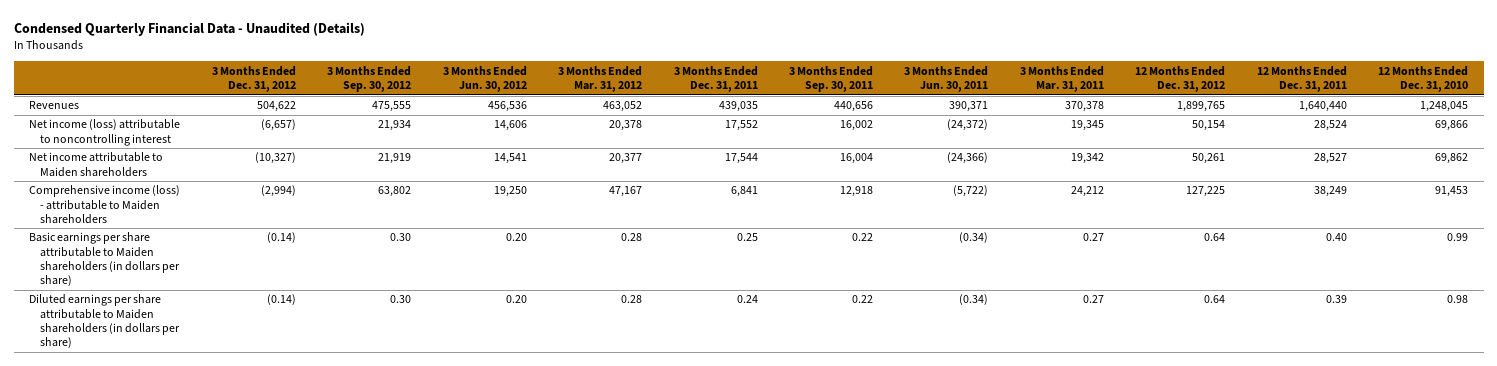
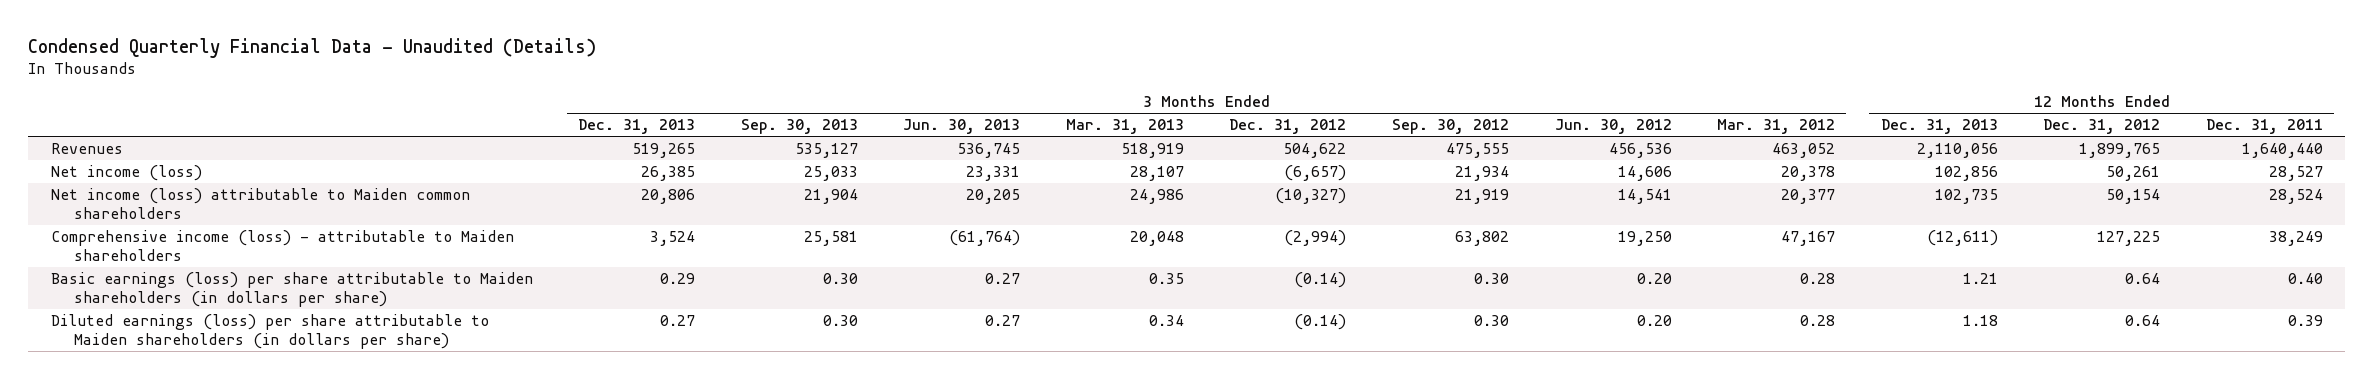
- | 3 Months Ended Dec. 31, 2012 | 3 Months Ended Sep. 30, 2012 | 3 Months Ended Jun. 30, 2012 | 3 Months Ended Mar. 31, 2012 | 3 Months Ended Dec. 31, 2011 | 3 Months Ended Sep. 30, 2011 | 3 Months Ended Jun. 30, 2011 | 3 Months Ended Mar. 31, 2011 | 12 Months Ended Dec. 31, 2012 | 12 Months Ended Dec. 31, 2011 | 12 Months Ended Dec. 31, 2010
+ | 3 Months Ended Dec. 31, 2013 | 3 Months Ended Sep. 30, 2013 | 3 Months Ended Jun. 30, 2013 | 3 Months Ended Mar. 31, 2013 | 3 Months Ended Dec. 31, 2012 | 3 Months Ended Sep. 30, 2012 | 3 Months Ended Jun. 30, 2012 | 3 Months Ended Mar. 31, 2012 | 12 Months Ended Dec. 31, 2013 | 12 Months Ended Dec. 31, 2012 | 12 Months Ended Dec. 31, 2011
- Net income (loss) attributable to noncontrolling interest | (6,657) | 21,934 | 14,606 | 20,378 | 17,552 | 16,002 | (24,372) | 19,345 | 50,154 | 28,524 | 69,866
- Net income attributable to Maiden shareholders | (10,327) | 21,919 | 14,541 | 20,377 | 17,544 | 16,004 | (24,366) | 19,342 | 50,261 | 28,527 | 69,862
+ Net income (loss) | 26,385 | 25,033 | 23,331 | 28,107 | (6,657) | 21,934 | 14,606 | 20,378 | 102,856 | 50,261 | 28,527
+ Net income (loss) attributable to Maiden common shareholders | 20,806 | 21,904 | 20,205 | 24,986 | (10,327) | 21,919 | 14,541 | 20,377 | 102,735 | 50,154 | 28,524
- Basic earnings per share attributable to Maiden shareholders (in dollars per share) | (0.14) | 0.30 | 0.20 | 0.28 | 0.25 | 0.22 | (0.34) | 0.27 | 0.64 | 0.40 | 0.99
- Diluted earnings per share attributable to Maiden shareholders (in dollars per share) | (0.14) | 0.30 | 0.20 | 0.28 | 0.24 | 0.22 | (0.34) | 0.27 | 0.64 | 0.39 | 0.98
+ Basic earnings (loss) per share attributable to Maiden shareholders (in dollars per share) | 0.29 | 0.30 | 0.27 | 0.35 | (0.14) | 0.30 | 0.20 | 0.28 | 1.21 | 0.64 | 0.40
+ Diluted earnings (loss) per share attributable to Maiden shareholders (in dollars per share) | 0.27 | 0.30 | 0.27 | 0.34 | (0.14) | 0.30 | 0.20 | 0.28 | 1.18 | 0.64 | 0.39

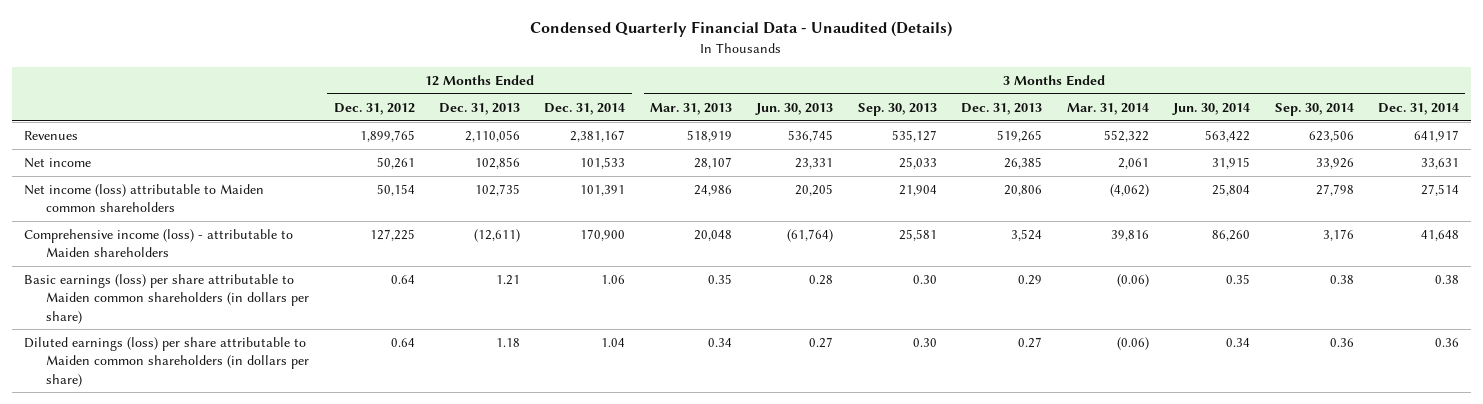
- | 3 Months Ended Dec. 31, 2013 | 3 Months Ended Sep. 30, 2013 | 3 Months Ended Jun. 30, 2013 | 3 Months Ended Mar. 31, 2013 | 3 Months Ended Dec. 31, 2012 | 3 Months Ended Sep. 30, 2012 | 3 Months Ended Jun. 30, 2012 | 3 Months Ended Mar. 31, 2012 | 12 Months Ended Dec. 31, 2013 | 12 Months Ended Dec. 31, 2012 | 12 Months Ended Dec. 31, 2011
+ | 12 Months Ended Dec. 31, 2012 | 12 Months Ended Dec. 31, 2013 | 12 Months Ended Dec. 31, 2014 | 3 Months Ended Mar. 31, 2013 | 3 Months Ended Jun. 30, 2013 | 3 Months Ended Sep. 30, 2013 | 3 Months Ended Dec. 31, 2013 | 3 Months Ended Mar. 31, 2014 | 3 Months Ended Jun. 30, 2014 | 3 Months Ended Sep. 30, 2014 | 3 Months Ended Dec. 31, 2014
- Net income (loss) | 26,385 | 25,033 | 23,331 | 28,107 | (6,657) | 21,934 | 14,606 | 20,378 | 102,856 | 50,261 | 28,527
+ Net income | 50,261 | 102,856 | 101,533 | 28,107 | 23,331 | 25,033 | 26,385 | 2,061 | 31,915 | 33,926 | 33,631
- Basic earnings (loss) per share attributable to Maiden shareholders (in dollars per share) | 0.29 | 0.30 | 0.27 | 0.35 | (0.14) | 0.30 | 0.20 | 0.28 | 1.21 | 0.64 | 0.40
- Diluted earnings (loss) per share attributable to Maiden shareholders (in dollars per share) | 0.27 | 0.30 | 0.27 | 0.34 | (0.14) | 0.30 | 0.20 | 0.28 | 1.18 | 0.64 | 0.39
+ Basic earnings (loss) per share attributable to Maiden common shareholders (in dollars per share) | 0.64 | 1.21 | 1.06 | 0.35 | 0.28 | 0.30 | 0.29 | (0.06) | 0.35 | 0.38 | 0.38
+ Diluted earnings (loss) per share attributable to Maiden common shareholders (in dollars per share) | 0.64 | 1.18 | 1.04 | 0.34 | 0.27 | 0.30 | 0.27 | (0.06) | 0.34 | 0.36 | 0.36

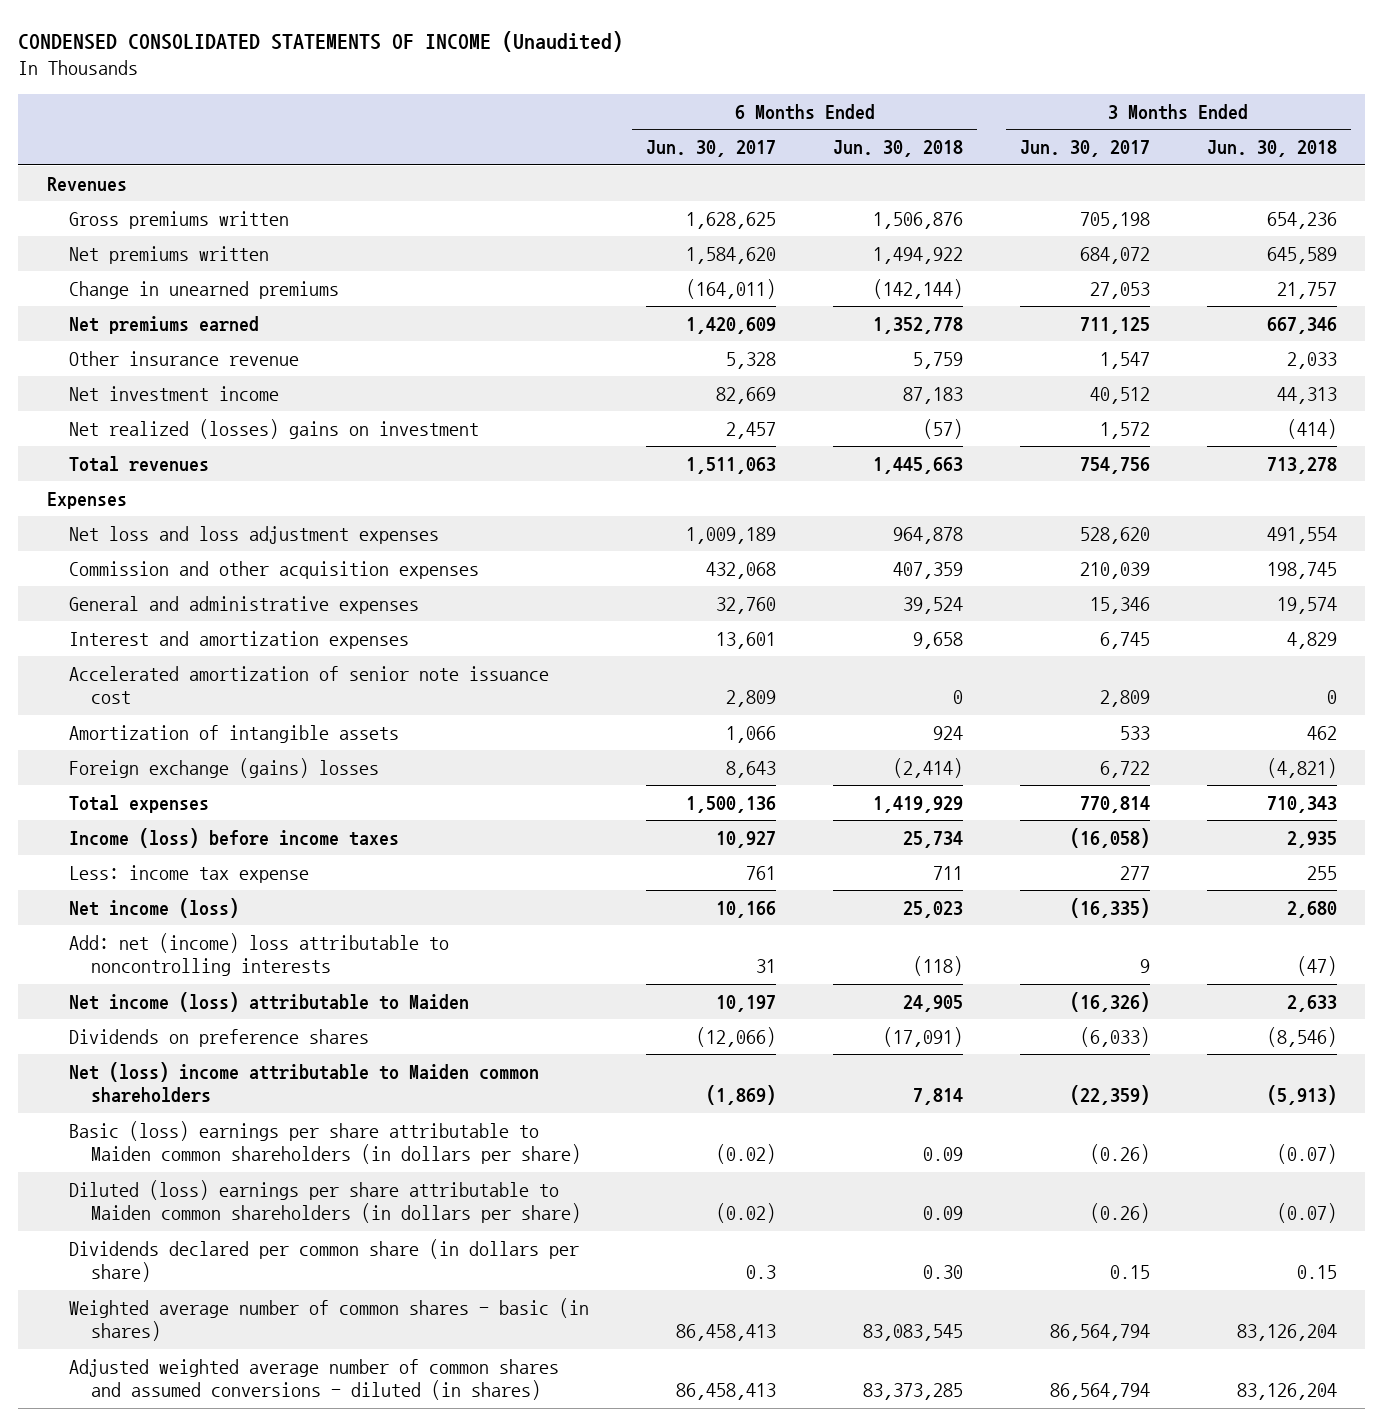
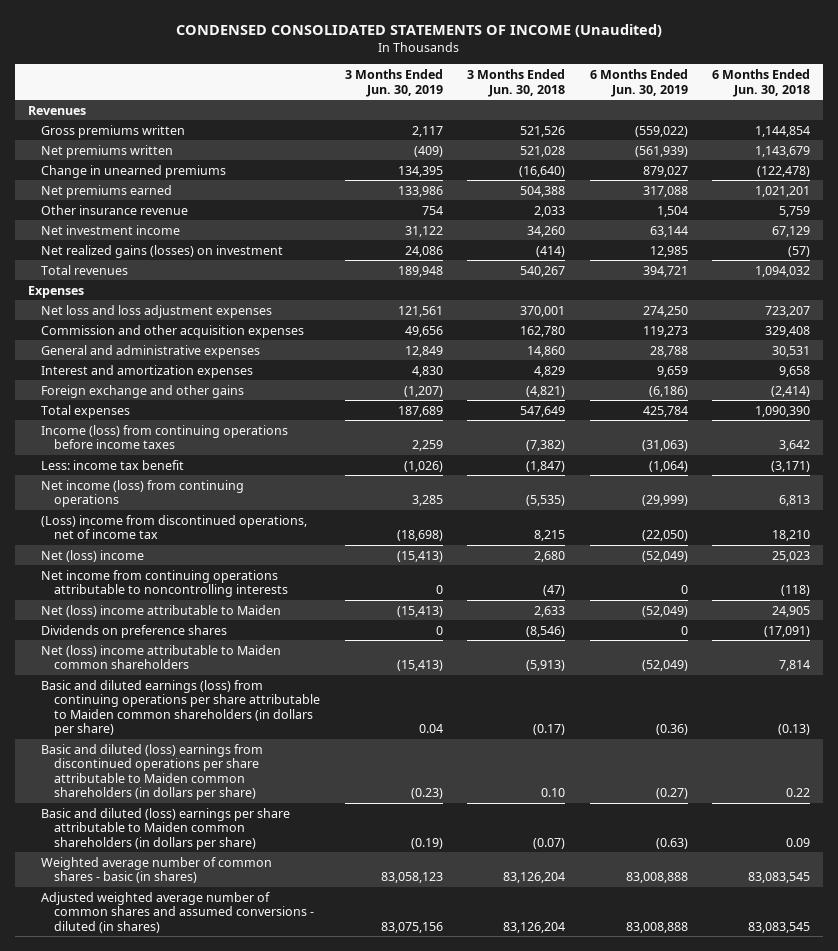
- | 6 Months Ended Jun. 30, 2017 | 6 Months Ended Jun. 30, 2018 | 3 Months Ended Jun. 30, 2017 | 3 Months Ended Jun. 30, 2018
+ | 3 Months Ended Jun. 30, 2019 | 3 Months Ended Jun. 30, 2018 | 6 Months Ended Jun. 30, 2019 | 6 Months Ended Jun. 30, 2018
- Gross premiums written | 1,628,625 | 1,506,876 | 705,198 | 654,236
- Net premiums written | 1,584,620 | 1,494,922 | 684,072 | 645,589
- Change in unearned premiums | (164,011) | (142,144) | 27,053 | 21,757
- Net premiums earned | 1,420,609 | 1,352,778 | 711,125 | 667,346
+ Gross premiums written | 2,117 | 521,526 | (559,022) | 1,144,854
+ Net premiums written | (409) | 521,028 | (561,939) | 1,143,679
+ Change in unearned premiums | 134,395 | (16,640) | 879,027 | (122,478)
+ Net premiums earned | 133,986 | 504,388 | 317,088 | 1,021,201
- Net investment income | 82,669 | 87,183 | 40,512 | 44,313
- Net realized (losses) gains on investment | 2,457 | (57) | 1,572 | (414)
- Total revenues | 1,511,063 | 1,445,663 | 754,756 | 713,278
+ Net investment income | 31,122 | 34,260 | 63,144 | 67,129
+ Net realized gains (losses) on investment | 24,086 | (414) | 12,985 | (57)
+ Total revenues | 189,948 | 540,267 | 394,721 | 1,094,032
- Net loss and loss adjustment expenses | 1,009,189 | 964,878 | 528,620 | 491,554
- Commission and other acquisition expenses | 432,068 | 407,359 | 210,039 | 198,745
- General and administrative expenses | 32,760 | 39,524 | 15,346 | 19,574
+ Net loss and loss adjustment expenses | 121,561 | 370,001 | 274,250 | 723,207
+ Commission and other acquisition expenses | 49,656 | 162,780 | 119,273 | 329,408
+ General and administrative expenses | 12,849 | 14,860 | 28,788 | 30,531
- Accelerated amortization of senior note issuance cost | 2,809 | 0 | 2,809 | 0
- Amortization of intangible assets | 1,066 | 924 | 533 | 462
- Foreign exchange (gains) losses | 8,643 | (2,414) | 6,722 | (4,821)
- Total expenses | 1,500,136 | 1,419,929 | 770,814 | 710,343
- Income (loss) before income taxes | 10,927 | 25,734 | (16,058) | 2,935
- Less: income tax expense | 761 | 711 | 277 | 255
- Net income (loss) | 10,166 | 25,023 | (16,335) | 2,680
- Add: net (income) loss attributable to noncontrolling interests | 31 | (118) | 9 | (47)
- Net income (loss) attributable to Maiden | 10,197 | 24,905 | (16,326) | 2,633
+ Foreign exchange and other gains | (1,207) | (4,821) | (6,186) | (2,414)
+ Total expenses | 187,689 | 547,649 | 425,784 | 1,090,390
+ Income (loss) from continuing operations before income taxes | 2,259 | (7,382) | (31,063) | 3,642
+ Less: income tax benefit | (1,026) | (1,847) | (1,064) | (3,171)
+ Net income (loss) from continuing operations | 3,285 | (5,535) | (29,999) | 6,813
+ (Loss) income from discontinued operations, net of income tax | (18,698) | 8,215 | (22,050) | 18,210
+ Net (loss) income | (15,413) | 2,680 | (52,049) | 25,023
+ Net income from continuing operations attributable to noncontrolling interests | 0 | (47) | 0 | (118)
+ Net (loss) income attributable to Maiden | (15,413) | 2,633 | (52,049) | 24,905
- Basic (loss) earnings per share attributable to Maiden common shareholders (in dollars per share) | (0.02) | 0.09 | (0.26) | (0.07)
- Diluted (loss) earnings per share attributable to Maiden common shareholders (in dollars per share) | (0.02) | 0.09 | (0.26) | (0.07)
- Dividends declared per common share (in dollars per share) | 0.3 | 0.30 | 0.15 | 0.15
+ Basic and diluted earnings (loss) from continuing operations per share attributable to Maiden common shareholders (in dollars per share) | 0.04 | (0.17) | (0.36) | (0.13)
+ Basic and diluted (loss) earnings from discontinued operations per share attributable to Maiden common shareholders (in dollars per share) | (0.23) | 0.10 | (0.27) | 0.22
+ Basic and diluted (loss) earnings per share attributable to Maiden common shareholders (in dollars per share) | (0.19) | (0.07) | (0.63) | 0.09
- Adjusted weighted average number of common shares and assumed conversions - diluted (in shares) | 86,458,413 | 83,373,285 | 86,564,794 | 83,126,204
+ Adjusted weighted average number of common shares and assumed conversions - diluted (in shares) | 83,075,156 | 83,126,204 | 83,008,888 | 83,083,545

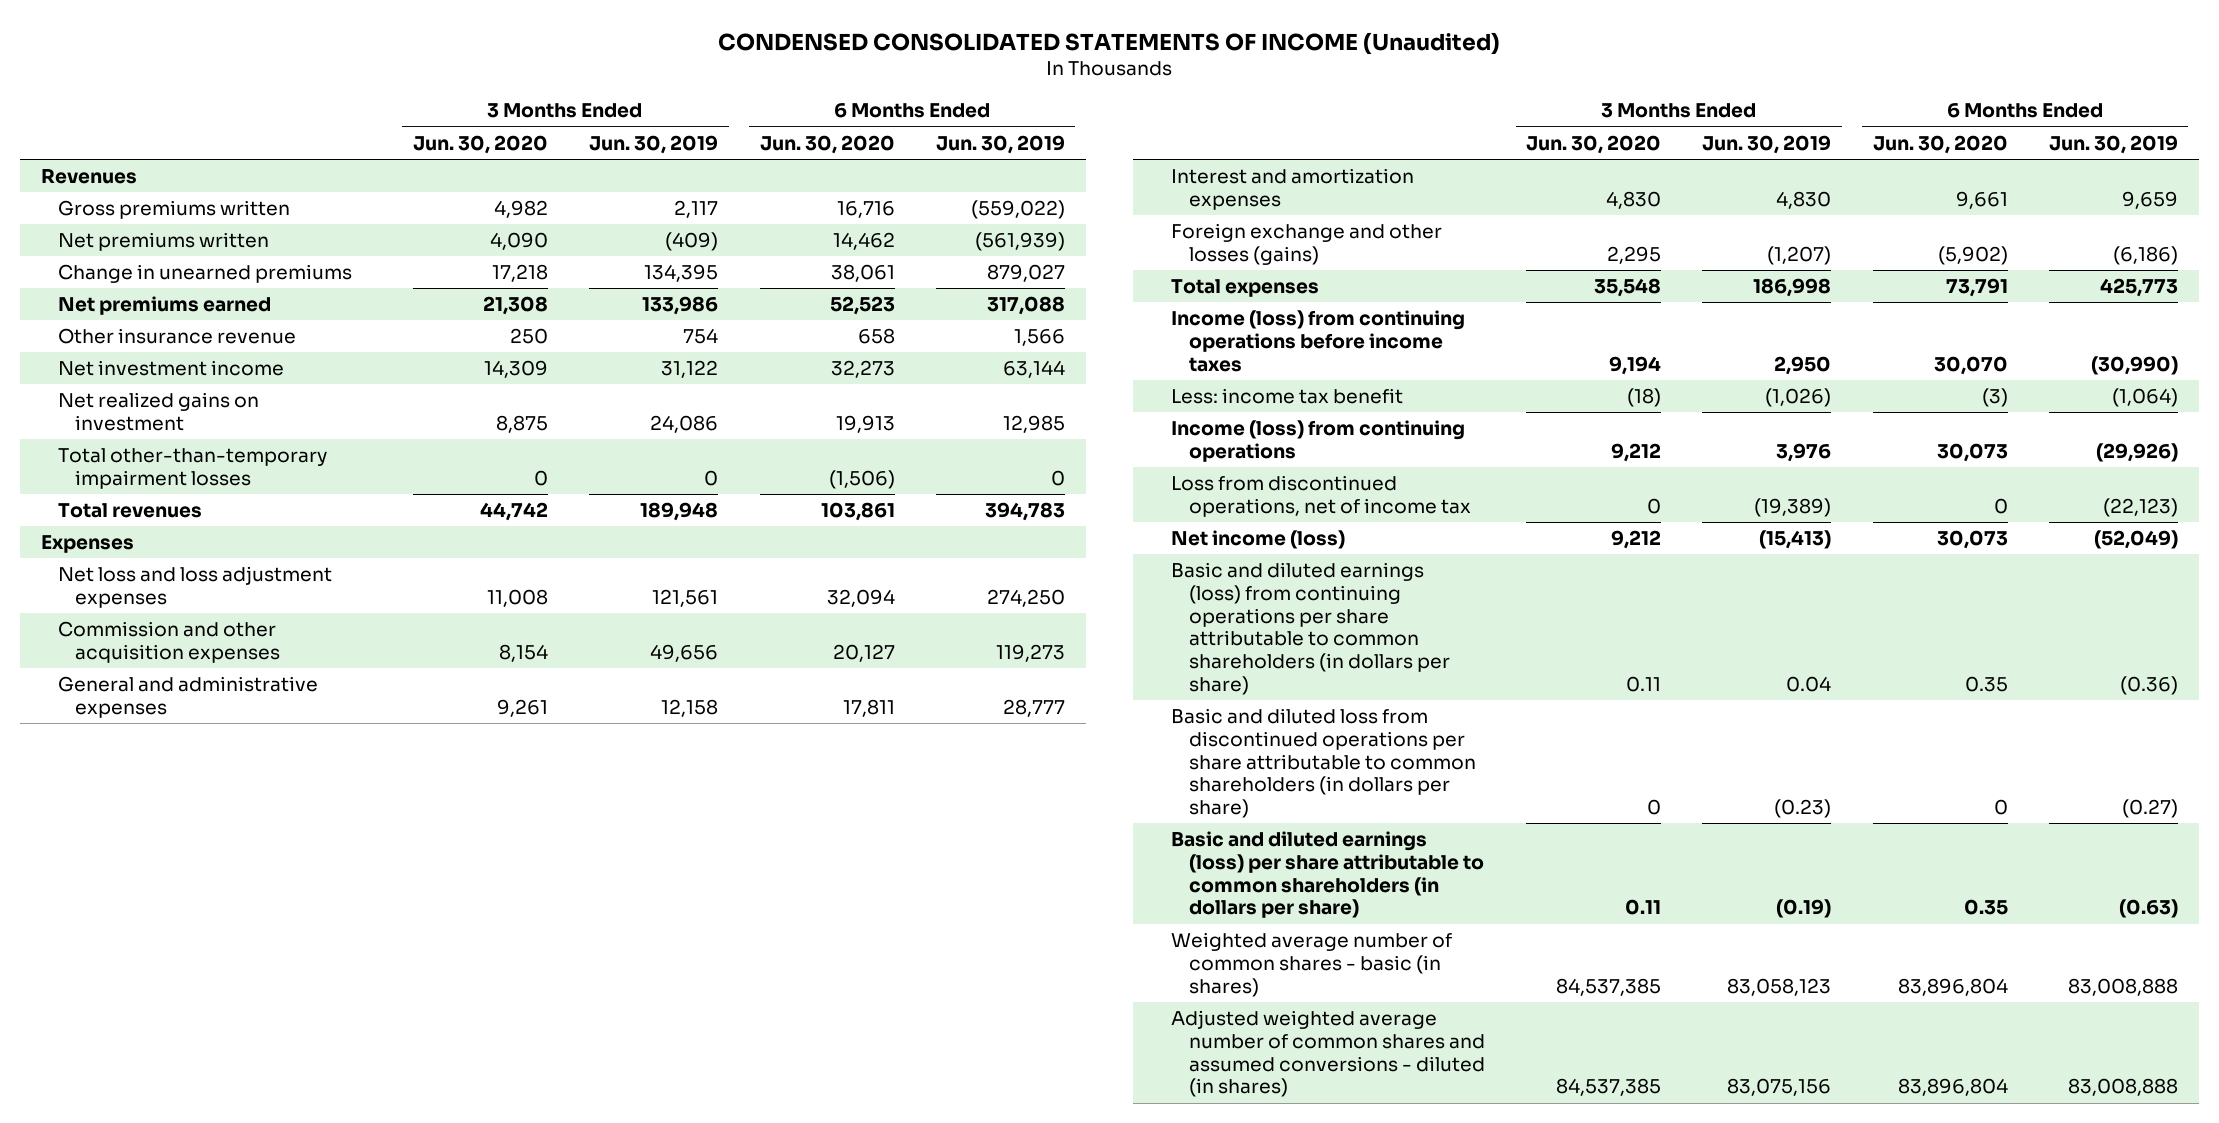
- | 3 Months Ended Jun. 30, 2019 | 3 Months Ended Jun. 30, 2018 | 6 Months Ended Jun. 30, 2019 | 6 Months Ended Jun. 30, 2018
+ | 3 Months Ended Jun. 30, 2020 | 3 Months Ended Jun. 30, 2019 | 6 Months Ended Jun. 30, 2020 | 6 Months Ended Jun. 30, 2019
- Other insurance revenue | 754 | 2,033 | 1,504 | 5,759
+ Other insurance revenue | 250 | 754 | 658 | 1,566
- Net realized gains (losses) on investment | 24,086 | (414) | 12,985 | (57)
- Total revenues | 189,948 | 540,267 | 394,721 | 1,094,032
+ Net realized gains on investment | 8,875 | 24,086 | 19,913 | 12,985
+ Total other-than-temporary impairment losses | 0 | 0 | (1,506) | 0
+ Total revenues | 44,742 | 189,948 | 103,861 | 394,783
- General and administrative expenses | 12,849 | 14,860 | 28,788 | 30,531
+ General and administrative expenses | 9,261 | 12,158 | 17,811 | 28,777
- Foreign exchange and other gains | (1,207) | (4,821) | (6,186) | (2,414)
- Total expenses | 187,689 | 547,649 | 425,784 | 1,090,390
- Income (loss) from continuing operations before income taxes | 2,259 | (7,382) | (31,063) | 3,642
+ Foreign exchange and other losses (gains) | 2,295 | (1,207) | (5,902) | (6,186)
+ Total expenses | 35,548 | 186,998 | 73,791 | 425,773
+ Income (loss) from continuing operations before income taxes | 9,194 | 2,950 | 30,070 | (30,990)
- Net income (loss) from continuing operations | 3,285 | (5,535) | (29,999) | 6,813
- (Loss) income from discontinued operations, net of income tax | (18,698) | 8,215 | (22,050) | 18,210
- Net (loss) income | (15,413) | 2,680 | (52,049) | 25,023
- Net income from continuing operations attributable to noncontrolling interests | 0 | (47) | 0 | (118)
- Net (loss) income attributable to Maiden | (15,413) | 2,633 | (52,049) | 24,905
- Dividends on preference shares | 0 | (8,546) | 0 | (17,091)
- Net (loss) income attributable to Maiden common shareholders | (15,413) | (5,913) | (52,049) | 7,814
- Basic and diluted earnings (loss) from continuing operations per share attributable to Maiden common shareholders (in dollars per share) | 0.04 | (0.17) | (0.36) | (0.13)
- Basic and diluted (loss) earnings from discontinued operations per share attributable to Maiden common shareholders (in dollars per share) | (0.23) | 0.10 | (0.27) | 0.22
- Basic and diluted (loss) earnings per share attributable to Maiden common shareholders (in dollars per share) | (0.19) | (0.07) | (0.63) | 0.09
+ Income (loss) from continuing operations | 9,212 | 3,976 | 30,073 | (29,926)
+ Loss from discontinued operations, net of income tax | 0 | (19,389) | 0 | (22,123)
+ Net income (loss) | 9,212 | (15,413) | 30,073 | (52,049)
+ Basic and diluted earnings (loss) from continuing operations per share attributable to common shareholders (in dollars per share) | 0.11 | 0.04 | 0.35 | (0.36)
+ Basic and diluted loss from discontinued operations per share attributable to common shareholders (in dollars per share) | 0 | (0.23) | 0 | (0.27)
+ Basic and diluted earnings (loss) per share attributable to common shareholders (in dollars per share) | 0.11 | (0.19) | 0.35 | (0.63)

